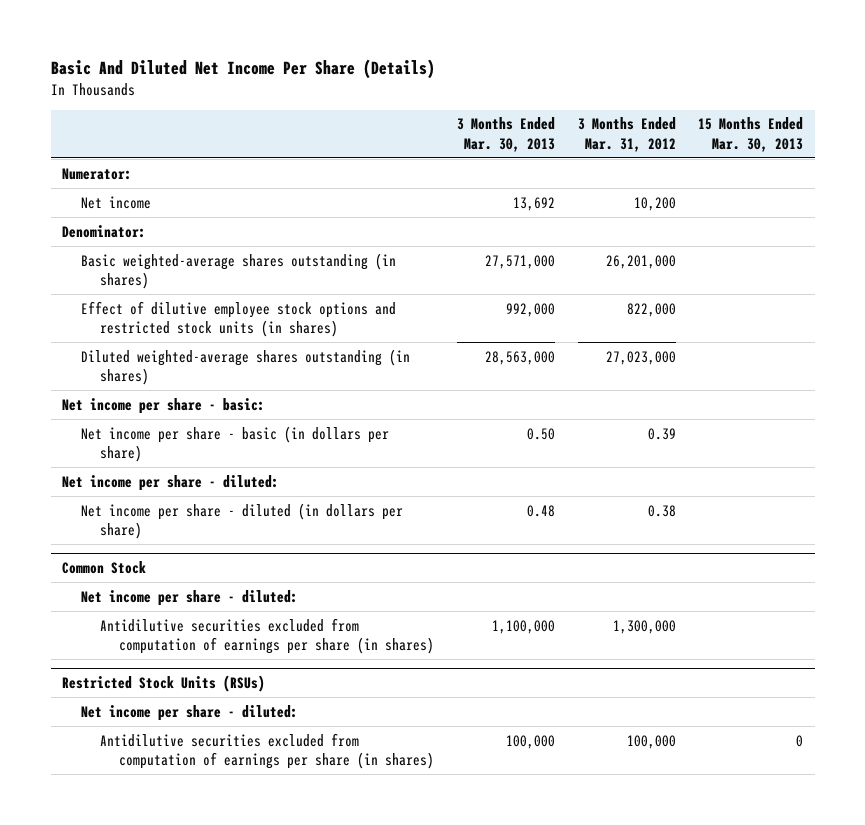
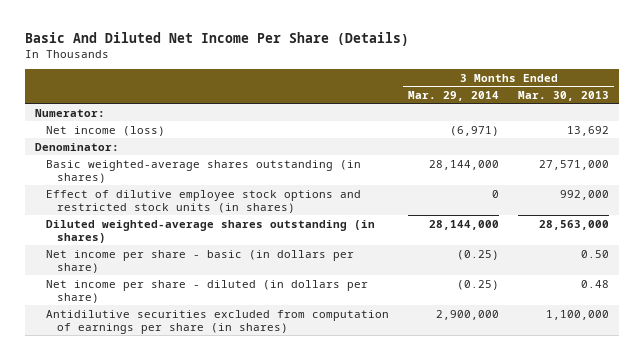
- | 3 Months Ended Mar. 30, 2013 | 3 Months Ended Mar. 31, 2012 | 15 Months Ended Mar. 30, 2013
+ | 3 Months Ended Mar. 29, 2014 | 3 Months Ended Mar. 30, 2013
- Net income | 13,692 | 10,200 |
+ Net income (loss) | (6,971) | 13,692
- Net income per share - basic:
- Net income per share - diluted:
- Common Stock
- Net income per share - diluted:
- Restricted Stock Units (RSUs)
- Net income per share - diluted:
- Antidilutive securities excluded from computation of earnings per share (in shares) | 100,000 | 100,000 | 0

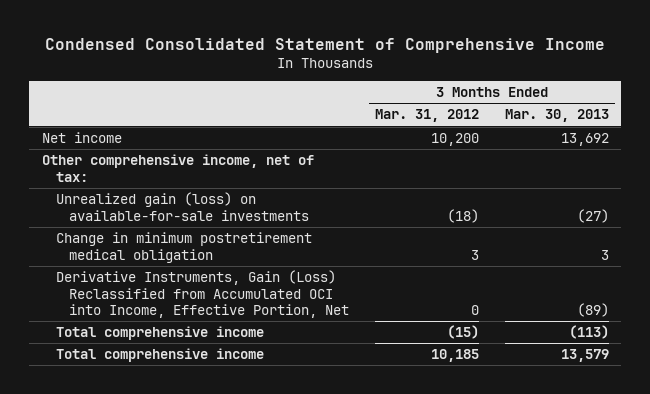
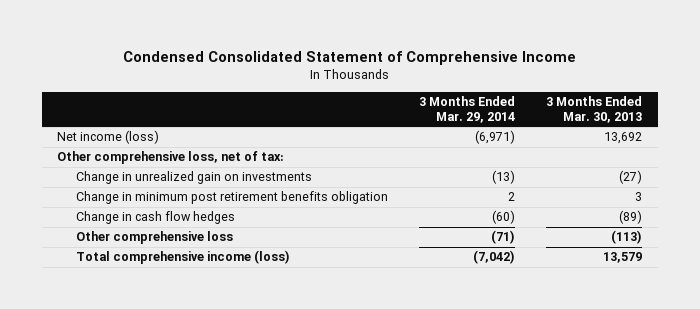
- | 3 Months Ended Mar. 31, 2012 | 3 Months Ended Mar. 30, 2013
+ | 3 Months Ended Mar. 29, 2014 | 3 Months Ended Mar. 30, 2013
- Net income | 10,200 | 13,692
- Other comprehensive income, net of tax:
- Unrealized gain (loss) on available-for-sale investments | (18) | (27)
- Change in minimum postretirement medical obligation | 3 | 3
- Derivative Instruments, Gain (Loss) Reclassified from Accumulated OCI into Income, Effective Portion, Net | 0 | (89)
- Total comprehensive income | (15) | (113)
- Total comprehensive income | 10,185 | 13,579
+ Net income (loss) | (6,971) | 13,692
+ Other comprehensive loss, net of tax:
+ Change in unrealized gain on investments | (13) | (27)
+ Change in minimum post retirement benefits obligation | 2 | 3
+ Change in cash flow hedges | (60) | (89)
+ Other comprehensive loss | (71) | (113)
+ Total comprehensive income (loss) | (7,042) | 13,579

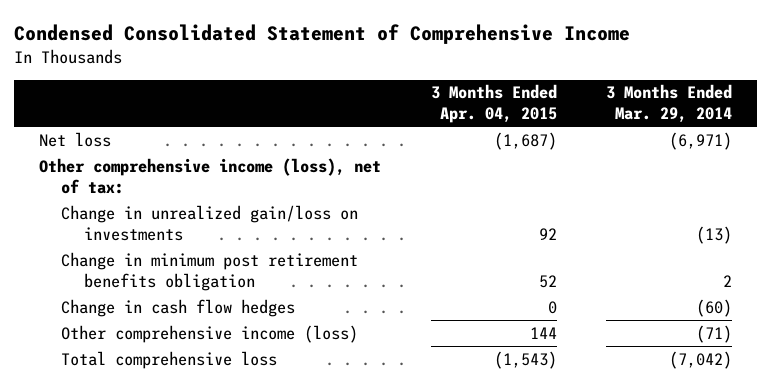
- | 3 Months Ended Mar. 29, 2014 | 3 Months Ended Mar. 30, 2013
+ | 3 Months Ended Apr. 04, 2015 | 3 Months Ended Mar. 29, 2014
- Net income (loss) | (6,971) | 13,692
- Other comprehensive loss, net of tax:
- Change in unrealized gain on investments | (13) | (27)
+ Net loss | (1,687) | (6,971)
+ Other comprehensive income (loss), net of tax:
+ Change in unrealized gain/loss on investments | 92 | (13)
- Other comprehensive loss | (71) | (113)
- Total comprehensive income (loss) | (7,042) | 13,579
+ Other comprehensive income (loss) | 144 | (71)
+ Total comprehensive loss | (1,543) | (7,042)

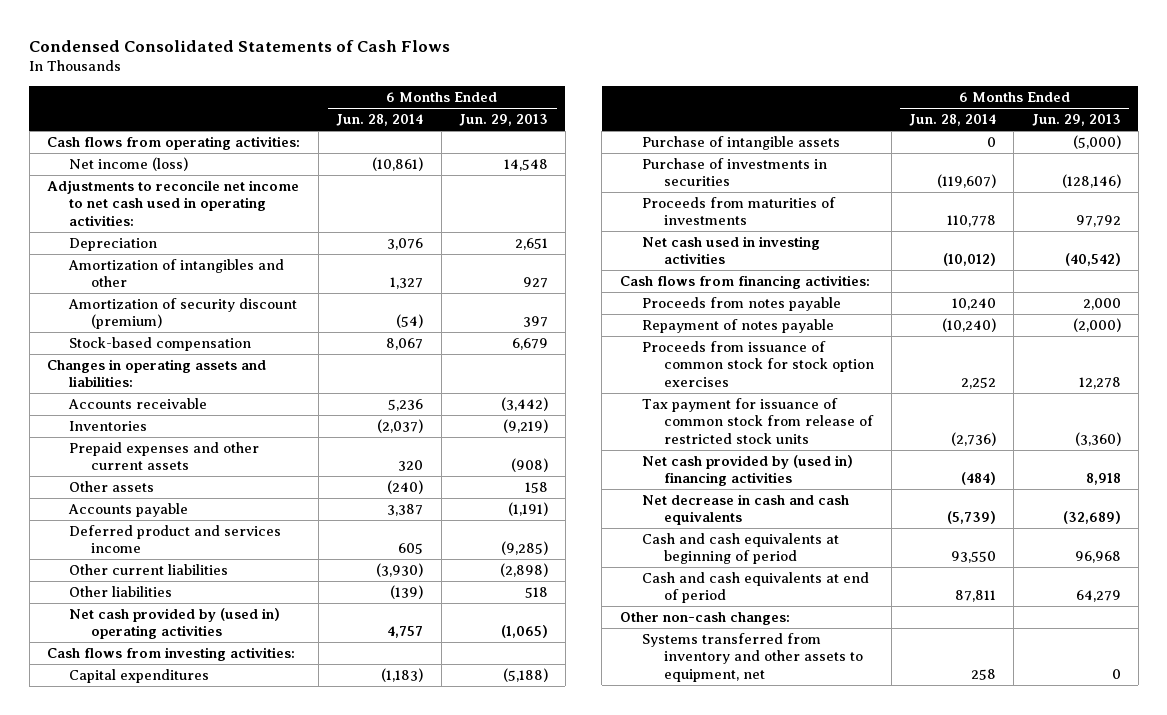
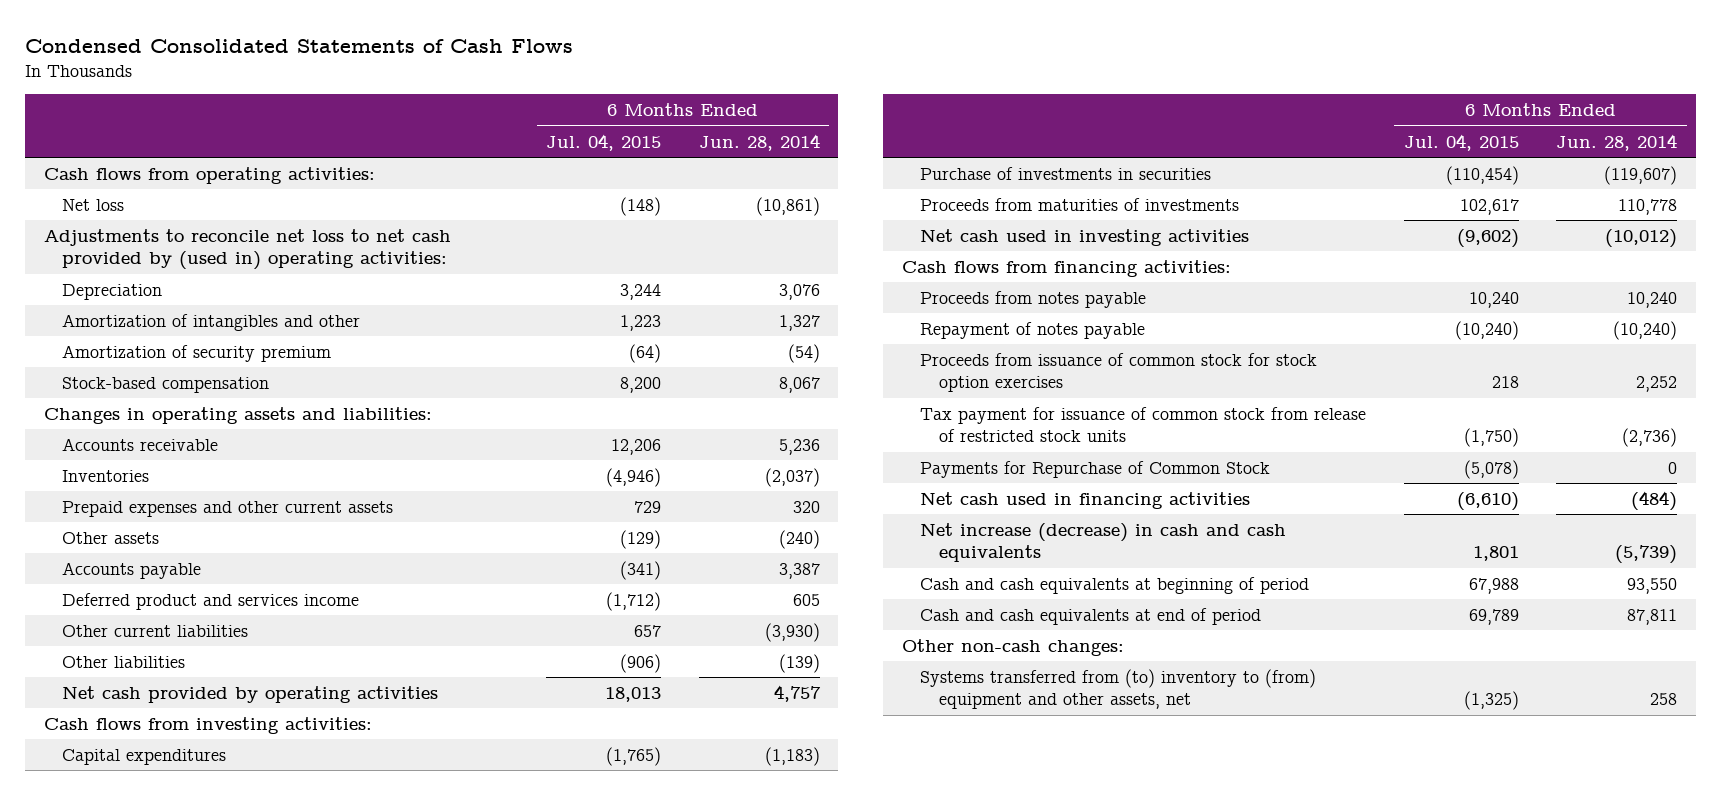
- | 6 Months Ended Jun. 28, 2014 | 6 Months Ended Jun. 29, 2013
+ | 6 Months Ended Jul. 04, 2015 | 6 Months Ended Jun. 28, 2014
- Net income (loss) | (10,861) | 14,548
- Adjustments to reconcile net income to net cash used in operating activities:
+ Net loss | (148) | (10,861)
+ Adjustments to reconcile net loss to net cash provided by (used in) operating activities:
- Amortization of security discount (premium) | (54) | 397
+ Amortization of security premium | (64) | (54)
- Net cash provided by (used in) operating activities | 4,757 | (1,065)
+ Net cash provided by operating activities | 18,013 | 4,757
- Purchase of intangible assets | 0 | (5,000)
- Net cash provided by (used in) financing activities | (484) | 8,918
- Net decrease in cash and cash equivalents | (5,739) | (32,689)
+ Payments for Repurchase of Common Stock | (5,078) | 0
+ Net cash used in financing activities | (6,610) | (484)
+ Net increase (decrease) in cash and cash equivalents | 1,801 | (5,739)
- Systems transferred from inventory and other assets to equipment, net | 258 | 0
+ Systems transferred from (to) inventory to (from) equipment and other assets, net | (1,325) | 258

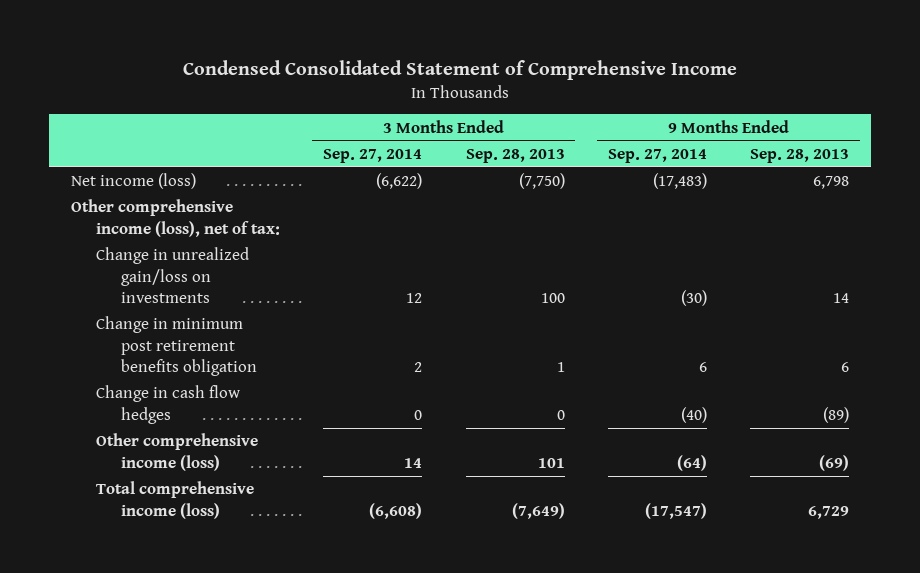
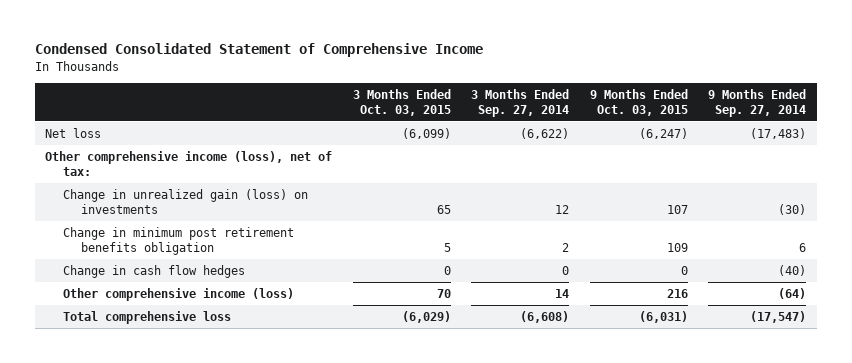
- | 3 Months Ended Sep. 27, 2014 | 3 Months Ended Sep. 28, 2013 | 9 Months Ended Sep. 27, 2014 | 9 Months Ended Sep. 28, 2013
+ | 3 Months Ended Oct. 03, 2015 | 3 Months Ended Sep. 27, 2014 | 9 Months Ended Oct. 03, 2015 | 9 Months Ended Sep. 27, 2014
- Net income (loss) | (6,622) | (7,750) | (17,483) | 6,798
+ Net loss | (6,099) | (6,622) | (6,247) | (17,483)
- Change in unrealized gain/loss on investments | 12 | 100 | (30) | 14
+ Change in unrealized gain (loss) on investments | 65 | 12 | 107 | (30)
- Total comprehensive income (loss) | (6,608) | (7,649) | (17,547) | 6,729
+ Total comprehensive loss | (6,029) | (6,608) | (6,031) | (17,547)

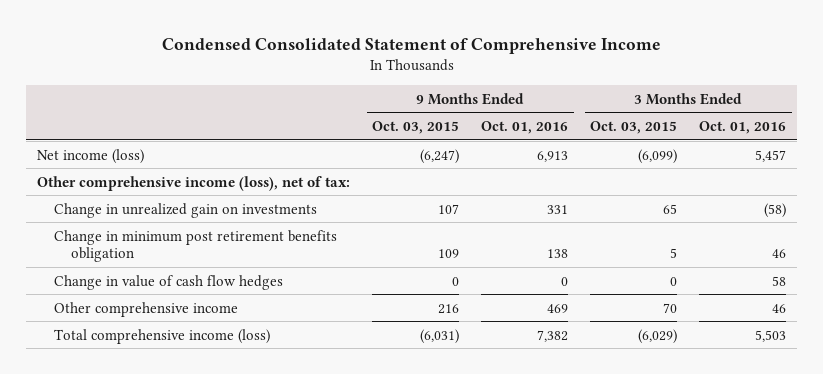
- | 3 Months Ended Oct. 03, 2015 | 3 Months Ended Sep. 27, 2014 | 9 Months Ended Oct. 03, 2015 | 9 Months Ended Sep. 27, 2014
+ | 9 Months Ended Oct. 03, 2015 | 9 Months Ended Oct. 01, 2016 | 3 Months Ended Oct. 03, 2015 | 3 Months Ended Oct. 01, 2016
- Net loss | (6,099) | (6,622) | (6,247) | (17,483)
+ Net income (loss) | (6,247) | 6,913 | (6,099) | 5,457
- Change in unrealized gain (loss) on investments | 65 | 12 | 107 | (30)
+ Change in unrealized gain on investments | 107 | 331 | 65 | (58)
- Change in cash flow hedges | 0 | 0 | 0 | (40)
- Other comprehensive income (loss) | 70 | 14 | 216 | (64)
- Total comprehensive loss | (6,029) | (6,608) | (6,031) | (17,547)
+ Change in value of cash flow hedges | 0 | 0 | 0 | 58
+ Other comprehensive income | 216 | 469 | 70 | 46
+ Total comprehensive income (loss) | (6,031) | 7,382 | (6,029) | 5,503

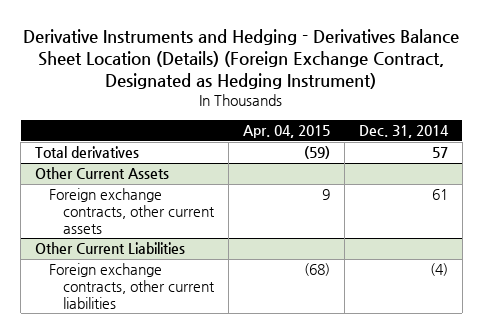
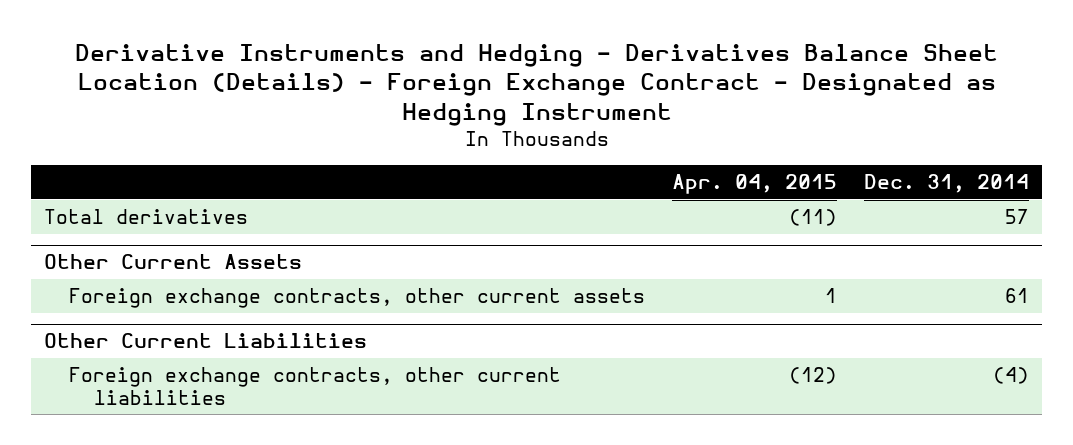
- Derivative Instruments and Hedging - Derivatives Balance Sheet Location (Details) (Foreign Exchange Contract, Designated as Hedging Instrument)
+ Derivative Instruments and Hedging - Derivatives Balance Sheet Location (Details) - Foreign Exchange Contract - Designated as Hedging Instrument
- Total derivatives | (59) | 57
+ Total derivatives | (11) | 57
@ Other Current Assets
- Foreign exchange contracts, other current assets | 9 | 61
+ Foreign exchange contracts, other current assets | 1 | 61
@ Other Current Liabilities
- Foreign exchange contracts, other current liabilities | (68) | (4)
+ Foreign exchange contracts, other current liabilities | (12) | (4)

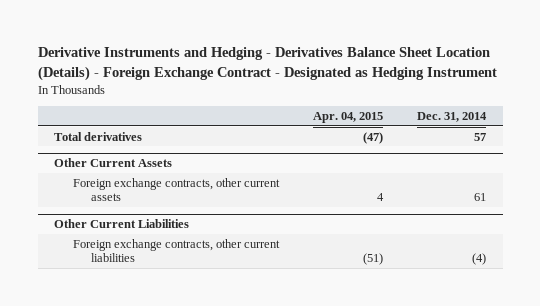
- Total derivatives | (11) | 57
+ Total derivatives | (47) | 57
@ Other Current Assets
- Foreign exchange contracts, other current assets | 1 | 61
+ Foreign exchange contracts, other current assets | 4 | 61
@ Other Current Liabilities
- Foreign exchange contracts, other current liabilities | (12) | (4)
+ Foreign exchange contracts, other current liabilities | (51) | (4)

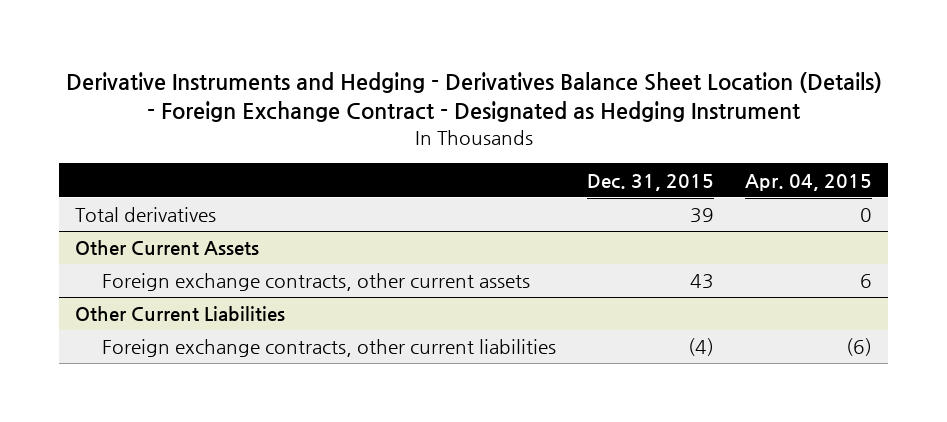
- | Apr. 04, 2015 | Dec. 31, 2014
+ | Dec. 31, 2015 | Apr. 04, 2015
- Total derivatives | (47) | 57
+ Total derivatives | 39 | 0
@ Other Current Assets
- Foreign exchange contracts, other current assets | 4 | 61
+ Foreign exchange contracts, other current assets | 43 | 6
@ Other Current Liabilities
- Foreign exchange contracts, other current liabilities | (51) | (4)
+ Foreign exchange contracts, other current liabilities | (4) | (6)

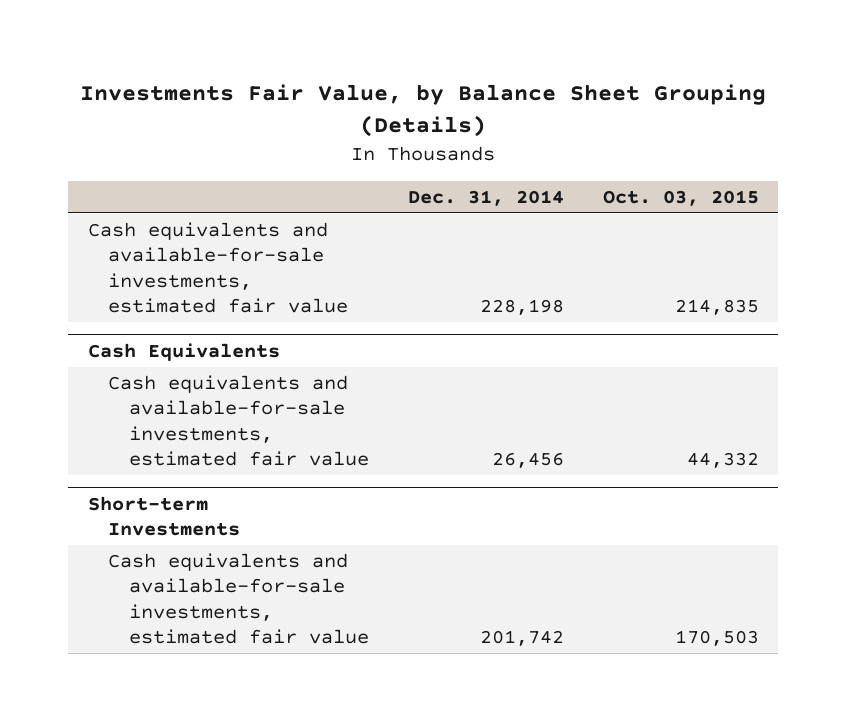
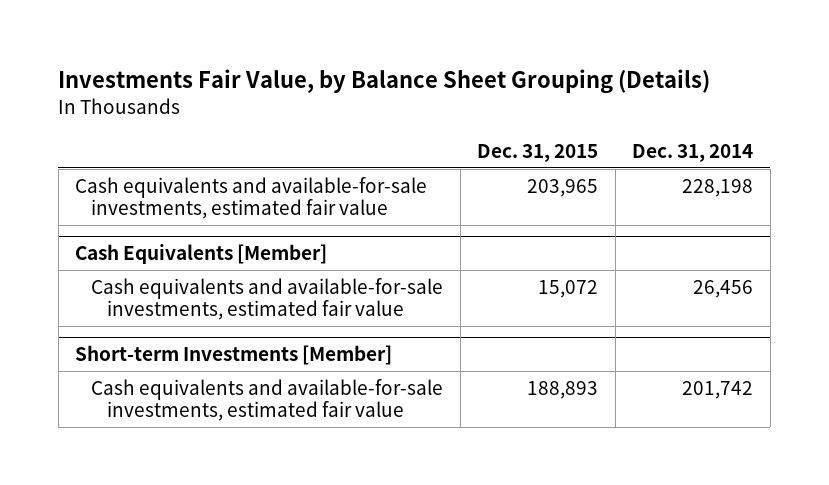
- | Dec. 31, 2014 | Oct. 03, 2015
+ | Dec. 31, 2015 | Dec. 31, 2014
- Cash Equivalents
+ Cash Equivalents [Member]
- Short-term Investments
+ Short-term Investments [Member]

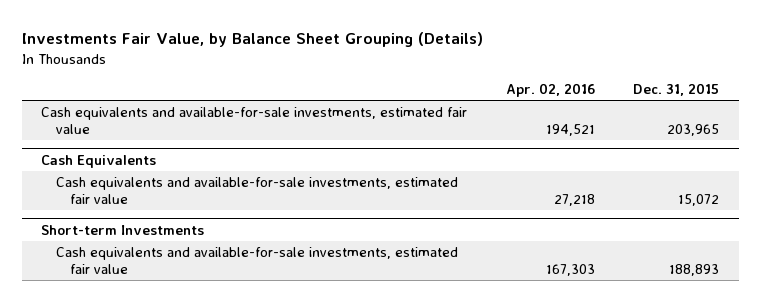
- | Dec. 31, 2015 | Dec. 31, 2014
+ | Apr. 02, 2016 | Dec. 31, 2015
- Cash Equivalents [Member]
+ Cash Equivalents
- Short-term Investments [Member]
+ Short-term Investments

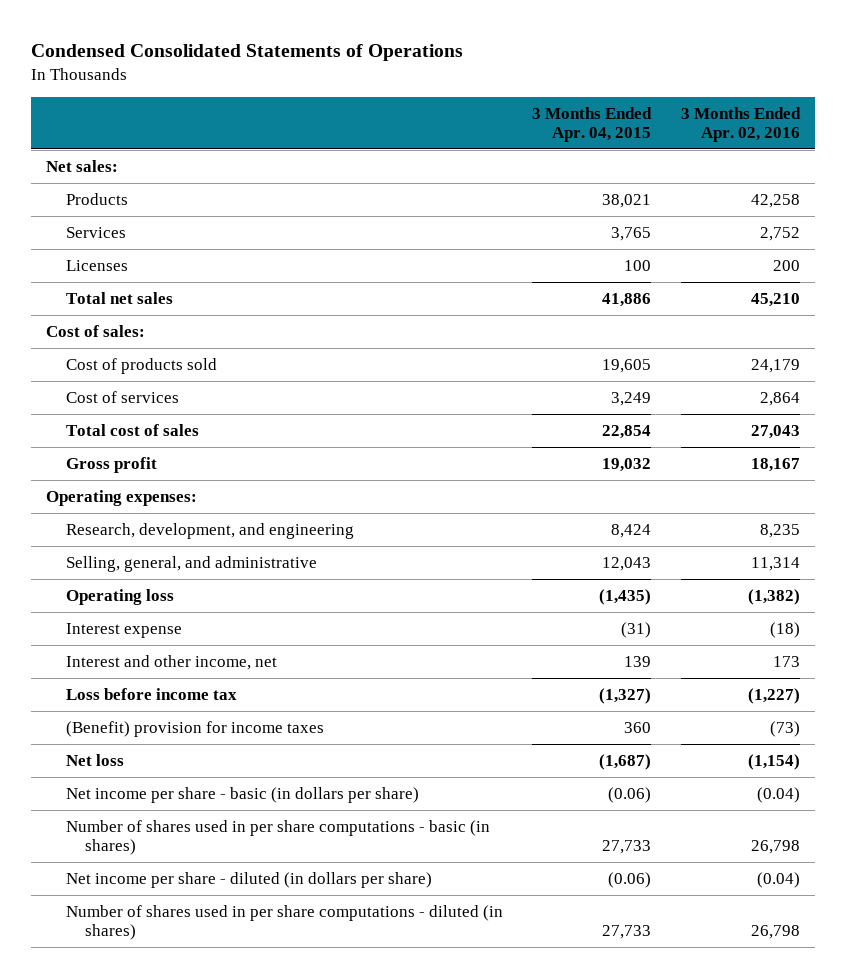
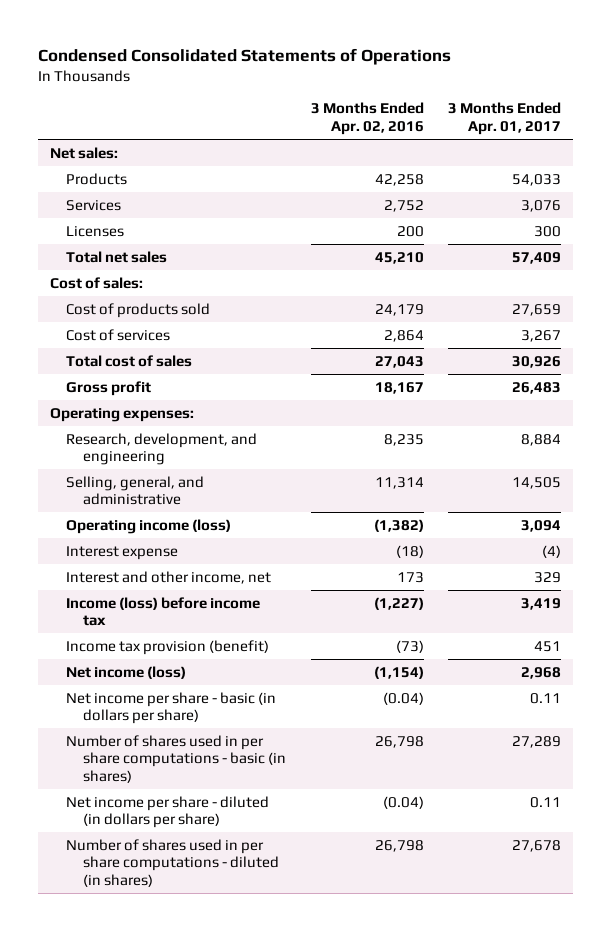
- | 3 Months Ended Apr. 04, 2015 | 3 Months Ended Apr. 02, 2016
+ | 3 Months Ended Apr. 02, 2016 | 3 Months Ended Apr. 01, 2017
- Operating loss | (1,435) | (1,382)
+ Operating income (loss) | (1,382) | 3,094
- Loss before income tax | (1,327) | (1,227)
- (Benefit) provision for income taxes | 360 | (73)
- Net loss | (1,687) | (1,154)
+ Income (loss) before income tax | (1,227) | 3,419
+ Income tax provision (benefit) | (73) | 451
+ Net income (loss) | (1,154) | 2,968

